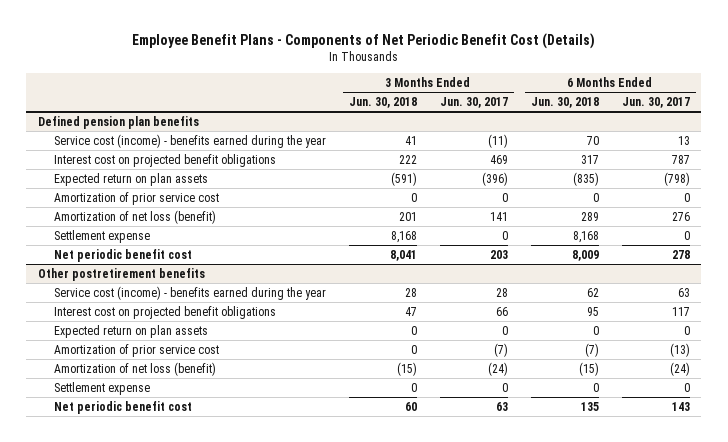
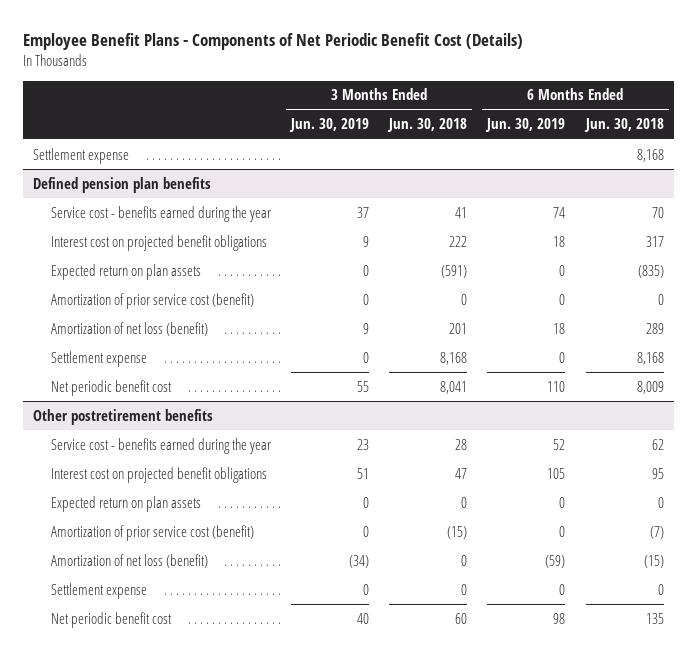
- | 3 Months Ended Jun. 30, 2018 | 3 Months Ended Jun. 30, 2017 | 6 Months Ended Jun. 30, 2018 | 6 Months Ended Jun. 30, 2017
+ | 3 Months Ended Jun. 30, 2019 | 3 Months Ended Jun. 30, 2018 | 6 Months Ended Jun. 30, 2019 | 6 Months Ended Jun. 30, 2018
+ Settlement expense | | | | 8,168
@ Defined pension plan benefits
- Service cost (income) - benefits earned during the year | 41 | (11) | 70 | 13
+ Service cost - benefits earned during the year | 37 | 41 | 74 | 70
- Amortization of prior service cost | 0 | 0 | 0 | 0
+ Amortization of prior service cost (benefit) | 0 | 0 | 0 | 0
@ Other postretirement benefits
- Service cost (income) - benefits earned during the year | 28 | 28 | 62 | 63
+ Service cost - benefits earned during the year | 23 | 28 | 52 | 62
- Amortization of prior service cost | 0 | (7) | (7) | (13)
- Amortization of net loss (benefit) | (15) | (24) | (15) | (24)
+ Amortization of prior service cost (benefit) | 0 | (15) | 0 | (7)
+ Amortization of net loss (benefit) | (34) | 0 | (59) | (15)

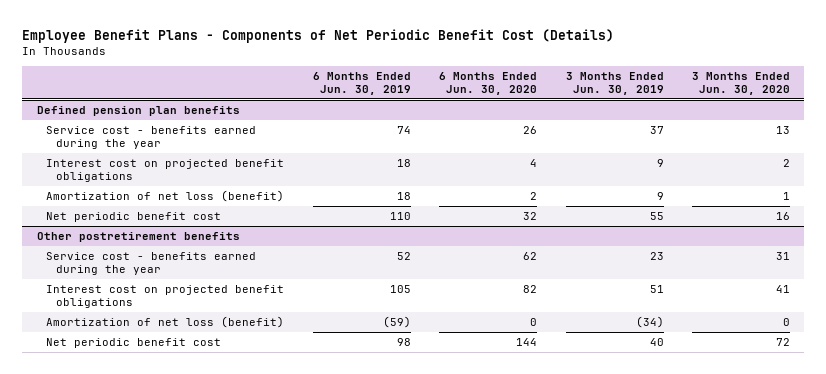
- | 3 Months Ended Jun. 30, 2019 | 3 Months Ended Jun. 30, 2018 | 6 Months Ended Jun. 30, 2019 | 6 Months Ended Jun. 30, 2018
+ | 6 Months Ended Jun. 30, 2019 | 6 Months Ended Jun. 30, 2020 | 3 Months Ended Jun. 30, 2019 | 3 Months Ended Jun. 30, 2020
- Settlement expense | | | | 8,168
@ Defined pension plan benefits
- Expected return on plan assets | 0 | (591) | 0 | (835)
- Amortization of prior service cost (benefit) | 0 | 0 | 0 | 0
- Settlement expense | 0 | 8,168 | 0 | 8,168
@ Other postretirement benefits
- Expected return on plan assets | 0 | 0 | 0 | 0
- Amortization of prior service cost (benefit) | 0 | (15) | 0 | (7)
- Settlement expense | 0 | 0 | 0 | 0

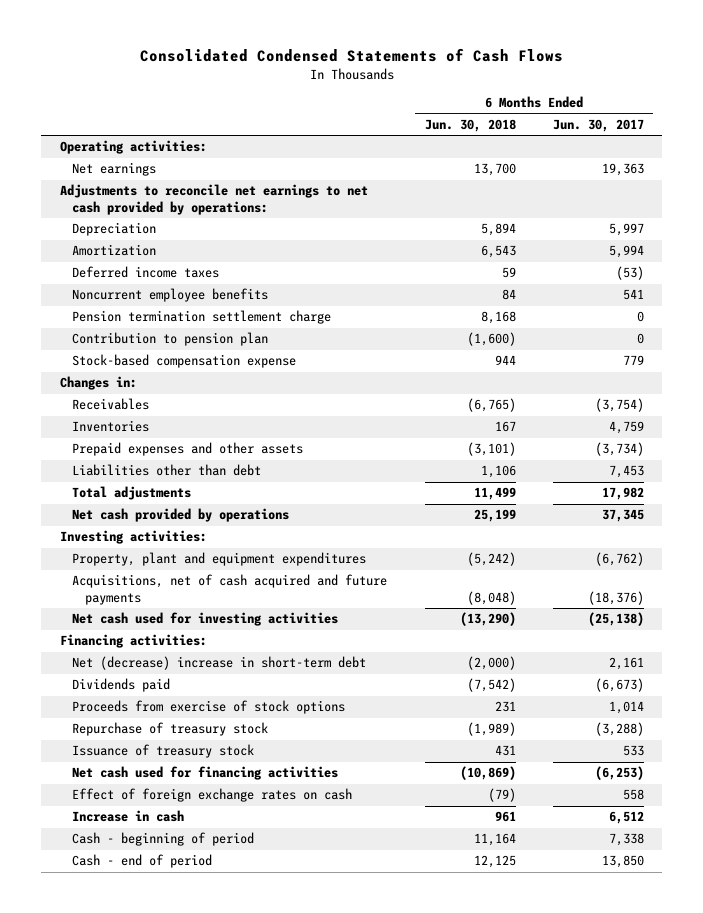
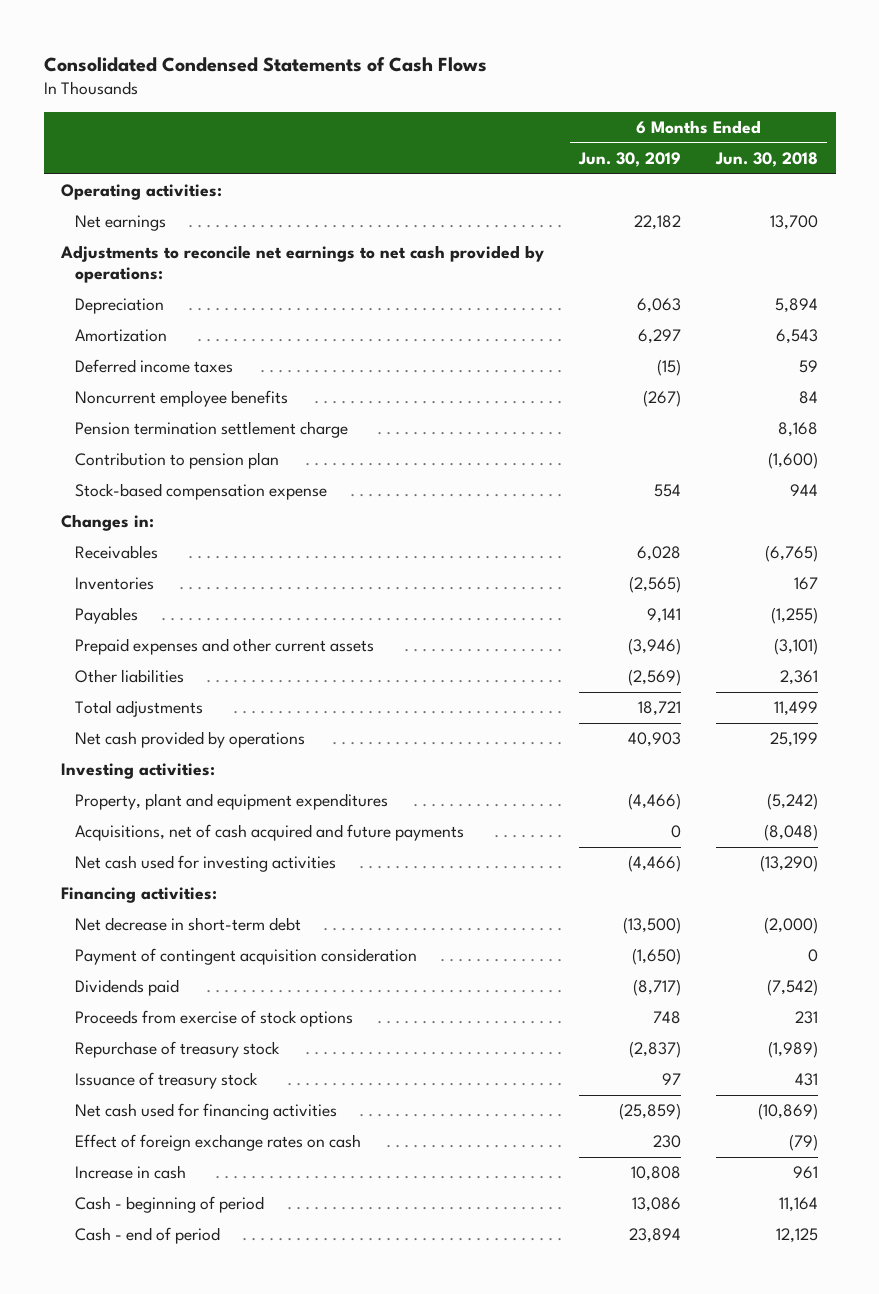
- | 6 Months Ended Jun. 30, 2018 | 6 Months Ended Jun. 30, 2017
+ | 6 Months Ended Jun. 30, 2019 | 6 Months Ended Jun. 30, 2018
- Prepaid expenses and other assets | (3,101) | (3,734)
- Liabilities other than debt | 1,106 | 7,453
+ Payables | 9,141 | (1,255)
+ Prepaid expenses and other current assets | (3,946) | (3,101)
+ Other liabilities | (2,569) | 2,361
- Net (decrease) increase in short-term debt | (2,000) | 2,161
+ Net decrease in short-term debt | (13,500) | (2,000)
+ Payment of contingent acquisition consideration | (1,650) | 0

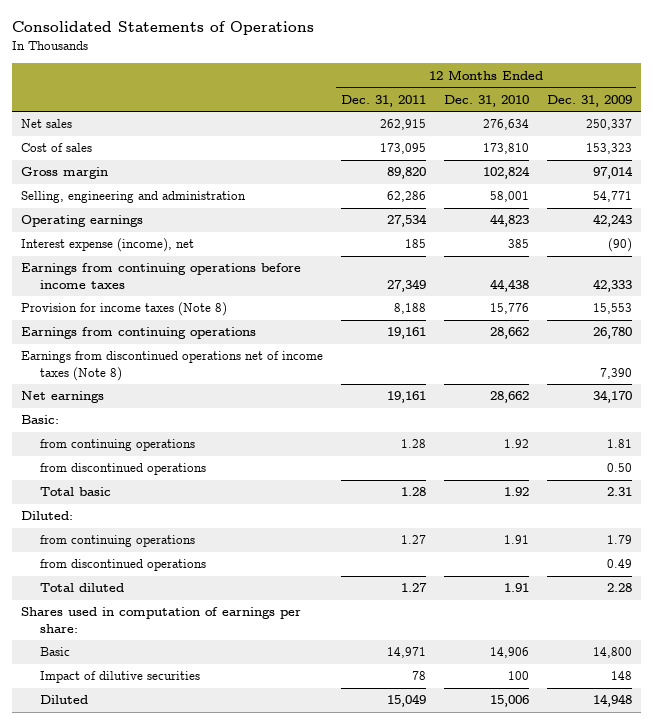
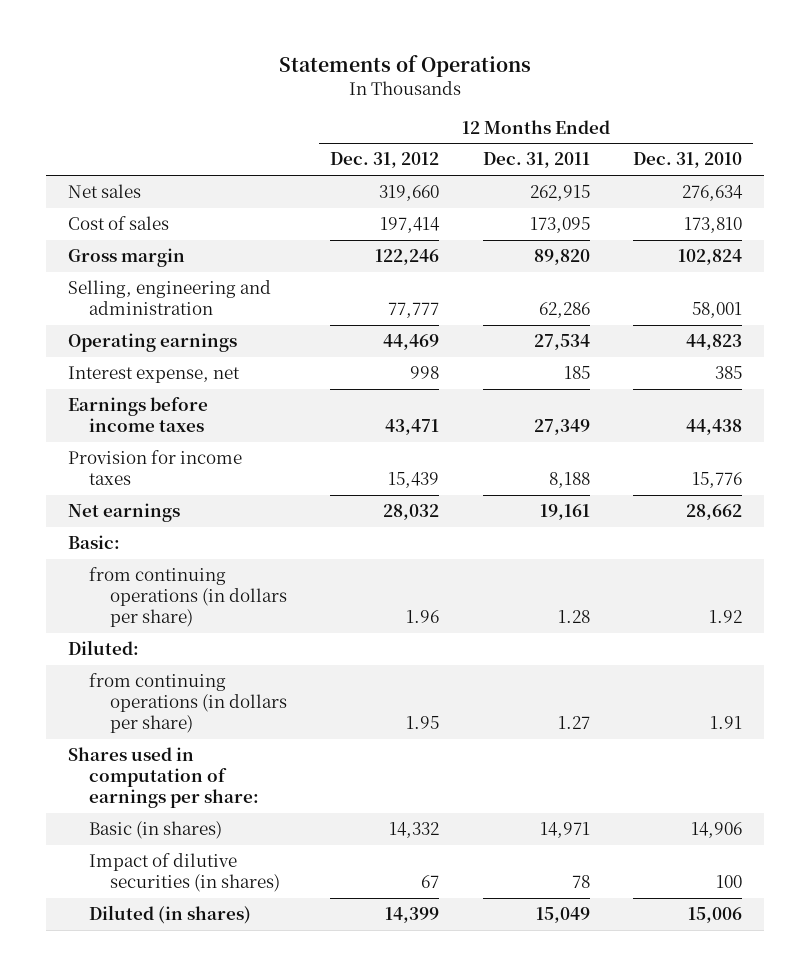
- Consolidated Statements of Operations
+ Statements of Operations
- | 12 Months Ended Dec. 31, 2011 | 12 Months Ended Dec. 31, 2010 | 12 Months Ended Dec. 31, 2009
+ | 12 Months Ended Dec. 31, 2012 | 12 Months Ended Dec. 31, 2011 | 12 Months Ended Dec. 31, 2010
- Interest expense (income), net | 185 | 385 | (90)
- Earnings from continuing operations before income taxes | 27,349 | 44,438 | 42,333
- Provision for income taxes (Note 8) | 8,188 | 15,776 | 15,553
- Earnings from continuing operations | 19,161 | 28,662 | 26,780
- Earnings from discontinued operations net of income taxes (Note 8) | | | 7,390
+ Interest expense, net | 998 | 185 | 385
+ Earnings before income taxes | 43,471 | 27,349 | 44,438
+ Provision for income taxes | 15,439 | 8,188 | 15,776
- from continuing operations | 1.28 | 1.92 | 1.81
- from discontinued operations | | | 0.50
- Total basic | 1.28 | 1.92 | 2.31
+ from continuing operations (in dollars per share) | 1.96 | 1.28 | 1.92
- from continuing operations | 1.27 | 1.91 | 1.79
- from discontinued operations | | | 0.49
- Total diluted | 1.27 | 1.91 | 2.28
+ from continuing operations (in dollars per share) | 1.95 | 1.27 | 1.91
- Basic | 14,971 | 14,906 | 14,800
- Impact of dilutive securities | 78 | 100 | 148
- Diluted | 15,049 | 15,006 | 14,948
+ Basic (in shares) | 14,332 | 14,971 | 14,906
+ Impact of dilutive securities (in shares) | 67 | 78 | 100
+ Diluted (in shares) | 14,399 | 15,049 | 15,006

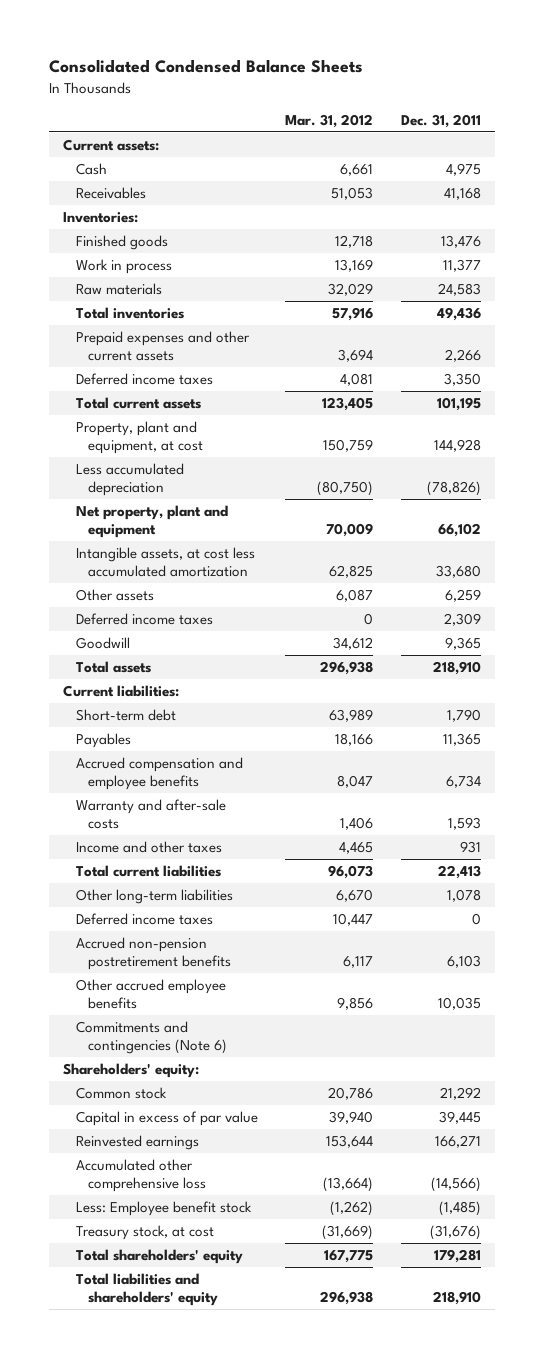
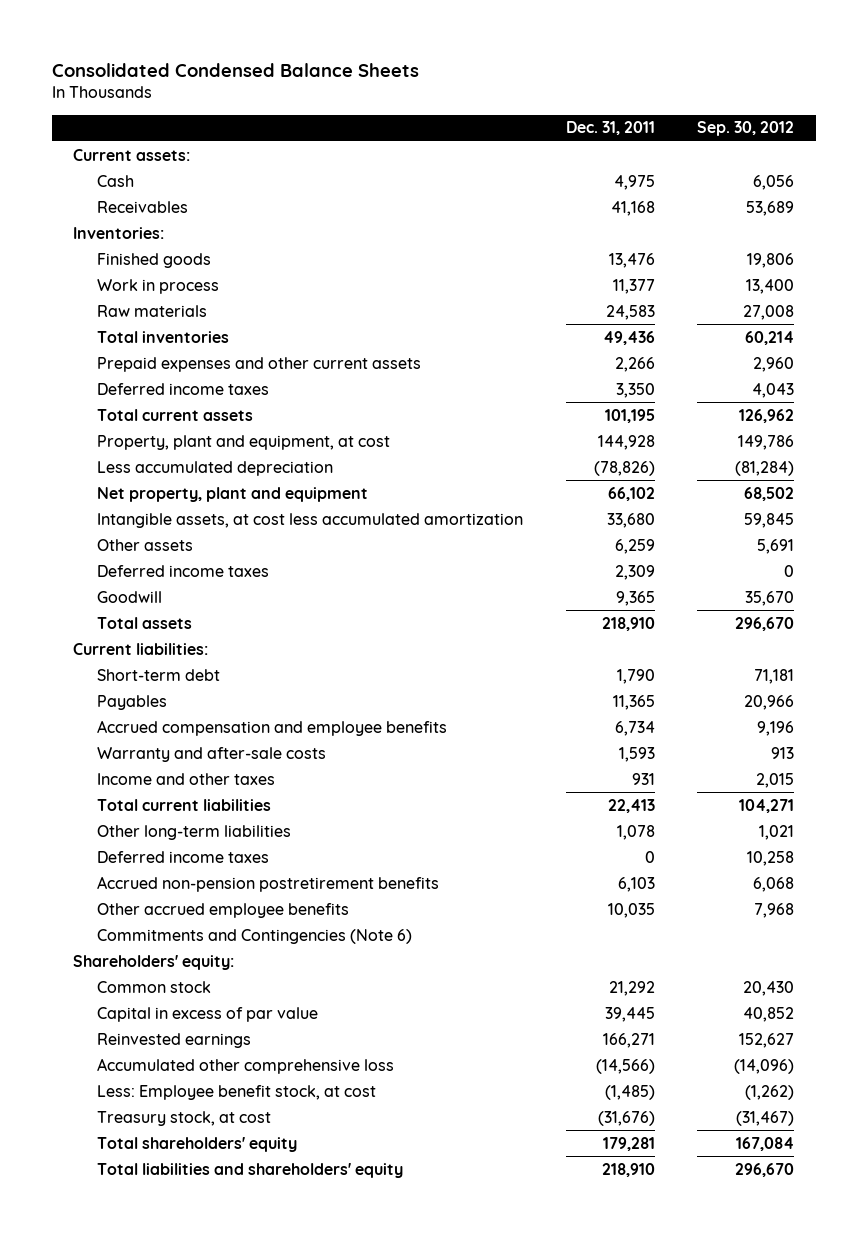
- | Mar. 31, 2012 | Dec. 31, 2011
+ | Dec. 31, 2011 | Sep. 30, 2012
- Commitments and contingencies (Note 6)
+ Commitments and Contingencies (Note 6)
- Less: Employee benefit stock | (1,262) | (1,485)
+ Less: Employee benefit stock, at cost | (1,485) | (1,262)

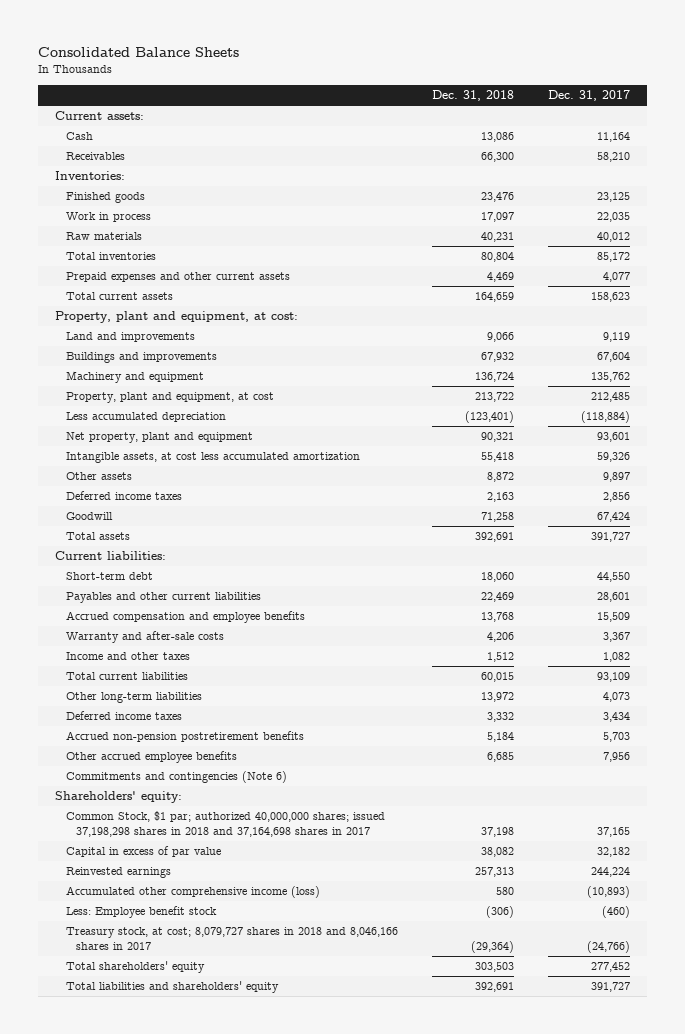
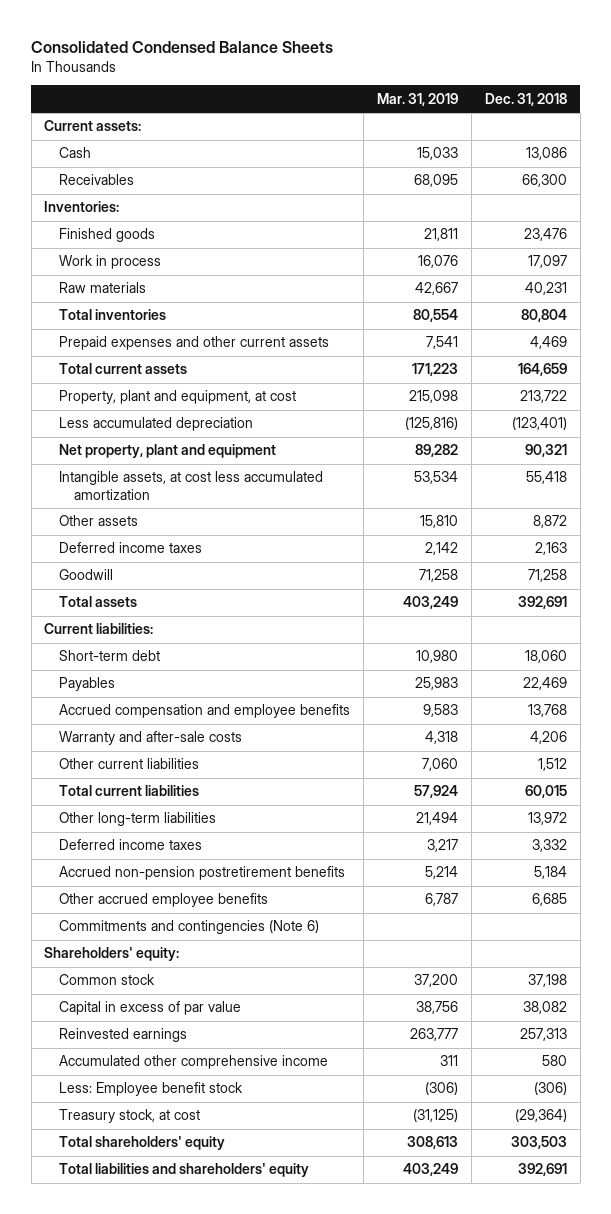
- Consolidated Balance Sheets
+ Consolidated Condensed Balance Sheets
- | Dec. 31, 2018 | Dec. 31, 2017
+ | Mar. 31, 2019 | Dec. 31, 2018
- Property, plant and equipment, at cost:
- Land and improvements | 9,066 | 9,119
- Buildings and improvements | 67,932 | 67,604
- Machinery and equipment | 136,724 | 135,762
- Payables and other current liabilities | 22,469 | 28,601
+ Payables | 25,983 | 22,469
- Income and other taxes | 1,512 | 1,082
+ Other current liabilities | 7,060 | 1,512
- Common Stock, $1 par; authorized 40,000,000 shares; issued 37,198,298 shares in 2018 and 37,164,698 shares in 2017 | 37,198 | 37,165
+ Common stock | 37,200 | 37,198
- Accumulated other comprehensive income (loss) | 580 | (10,893)
+ Accumulated other comprehensive income | 311 | 580
- Treasury stock, at cost; 8,079,727 shares in 2018 and 8,046,166 shares in 2017 | (29,364) | (24,766)
+ Treasury stock, at cost | (31,125) | (29,364)

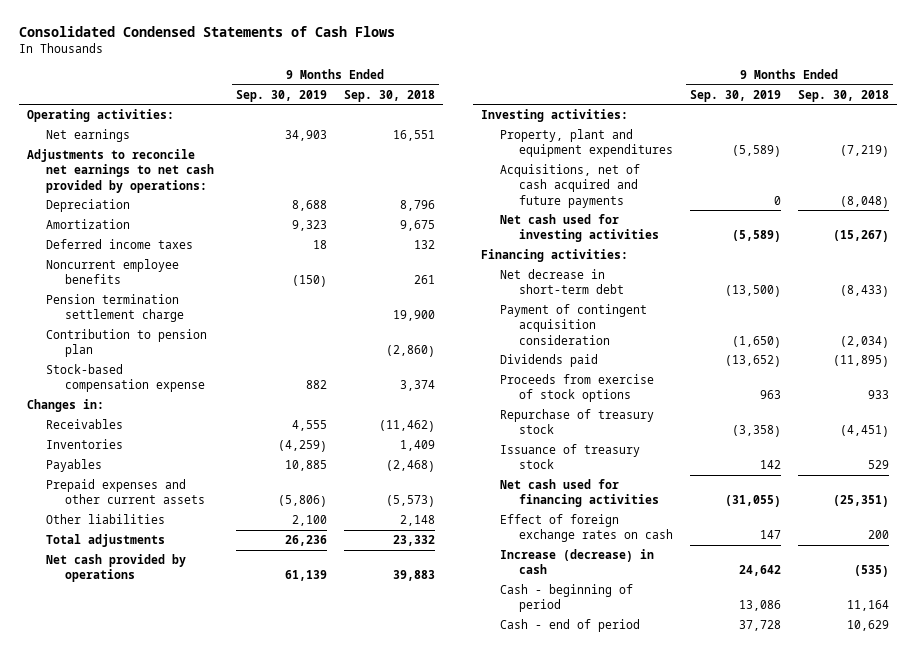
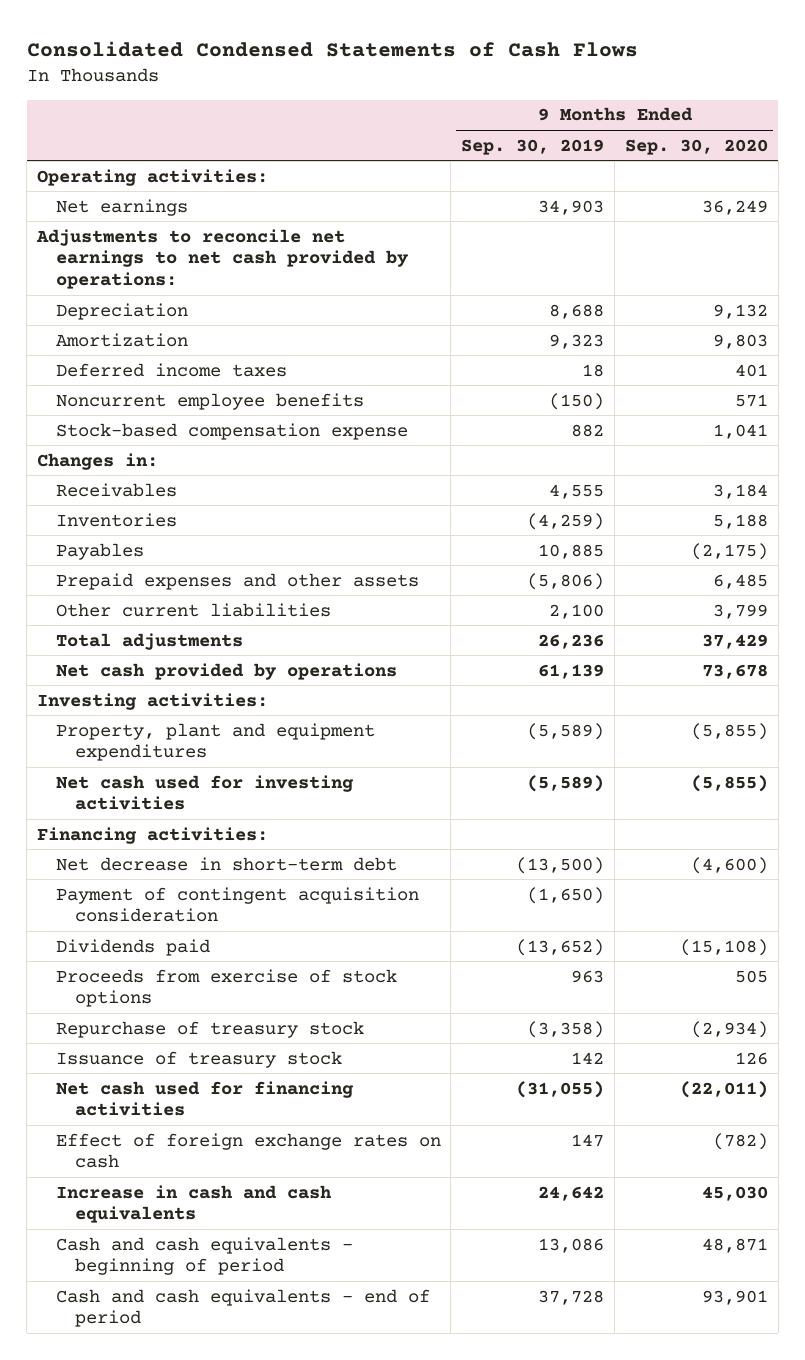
- | 9 Months Ended Sep. 30, 2019 | 9 Months Ended Sep. 30, 2018
+ | 9 Months Ended Sep. 30, 2019 | 9 Months Ended Sep. 30, 2020
- Pension termination settlement charge | | 19,900
- Contribution to pension plan | | (2,860)
- Prepaid expenses and other current assets | (5,806) | (5,573)
- Other liabilities | 2,100 | 2,148
+ Prepaid expenses and other assets | (5,806) | 6,485
+ Other current liabilities | 2,100 | 3,799
- Acquisitions, net of cash acquired and future payments | 0 | (8,048)
- Increase (decrease) in cash | 24,642 | (535)
- Cash - beginning of period | 13,086 | 11,164
- Cash - end of period | 37,728 | 10,629
+ Increase in cash and cash equivalents | 24,642 | 45,030
+ Cash and cash equivalents - beginning of period | 13,086 | 48,871
+ Cash and cash equivalents - end of period | 37,728 | 93,901

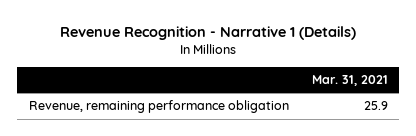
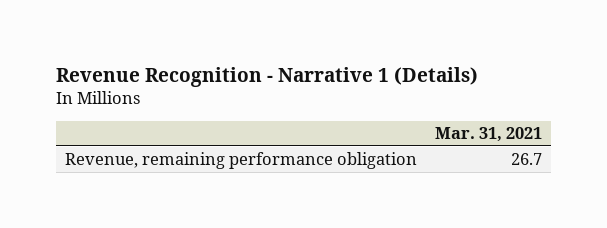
- Revenue, remaining performance obligation | 25.9
+ Revenue, remaining performance obligation | 26.7

